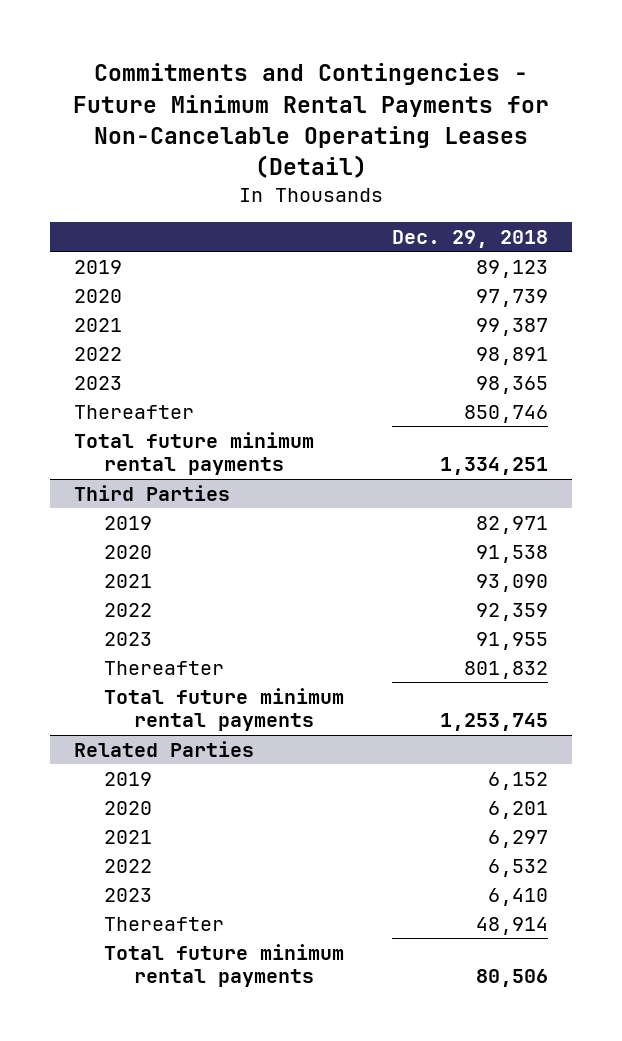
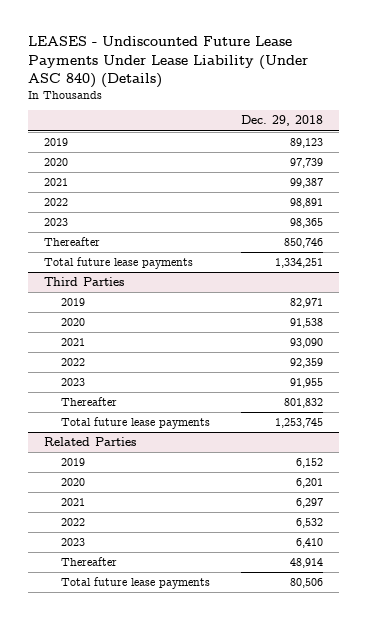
- Commitments and Contingencies - Future Minimum Rental Payments for Non-Cancelable Operating Leases (Detail)
+ LEASES - Undiscounted Future Lease Payments Under Lease Liability (Under ASC 840) (Details)
- Total future minimum rental payments | 1,334,251
+ Total future lease payments | 1,334,251
@ Third Parties
- Total future minimum rental payments | 1,253,745
+ Total future lease payments | 1,253,745
@ Related Parties
- Total future minimum rental payments | 80,506
+ Total future lease payments | 80,506

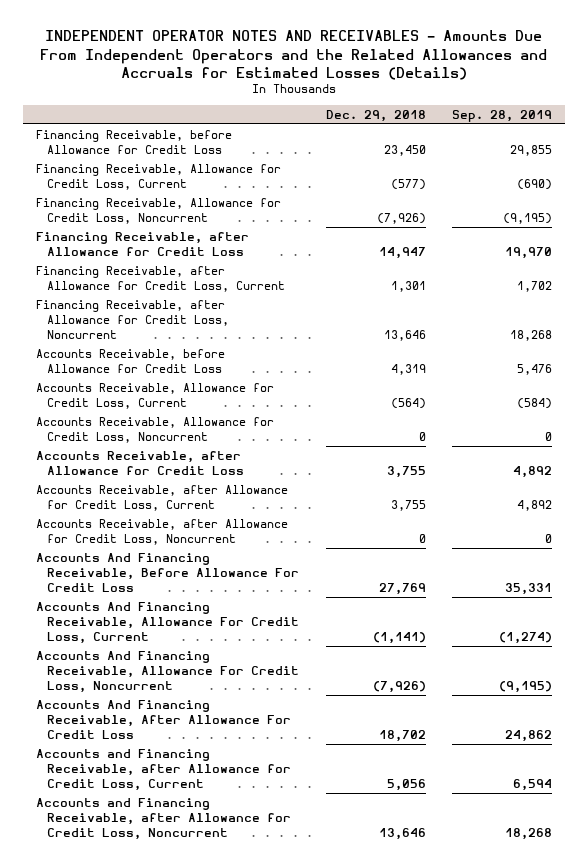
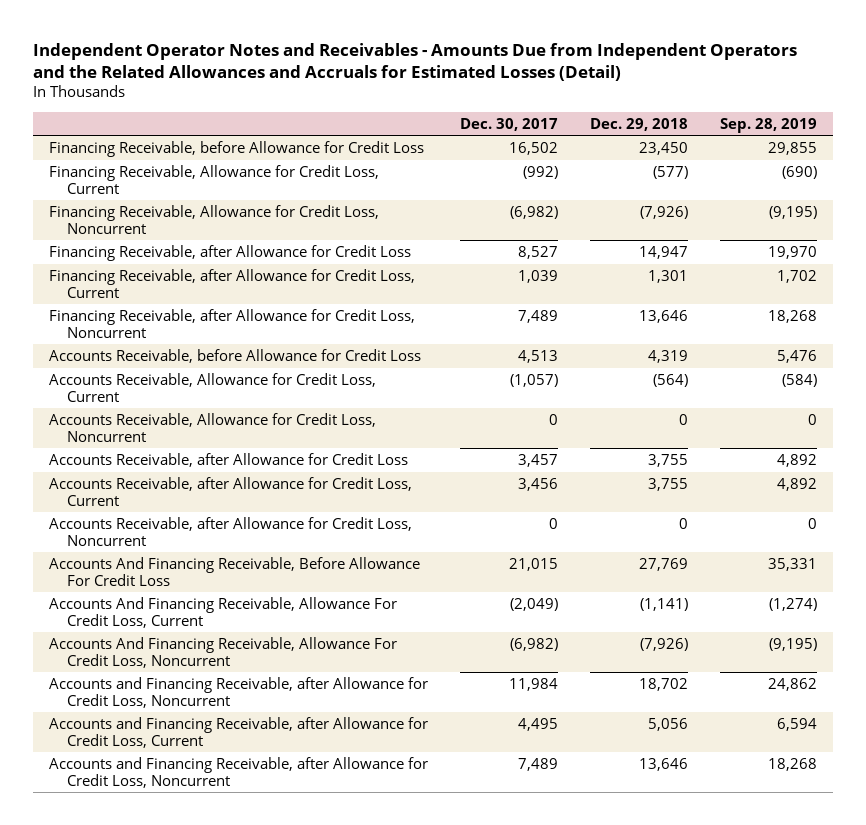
- INDEPENDENT OPERATOR NOTES AND RECEIVABLES - Amounts Due From Independent Operators and the Related Allowances and Accruals for Estimated Losses (Details)
+ Independent Operator Notes and Receivables - Amounts Due from Independent Operators and the Related Allowances and Accruals for Estimated Losses (Detail)
- | Dec. 29, 2018 | Sep. 28, 2019
+ | Dec. 30, 2017 | Dec. 29, 2018 | Sep. 28, 2019
- Accounts And Financing Receivable, After Allowance For Credit Loss | 18,702 | 24,862
+ Accounts and Financing Receivable, after Allowance for Credit Loss, Noncurrent | 11,984 | 18,702 | 24,862

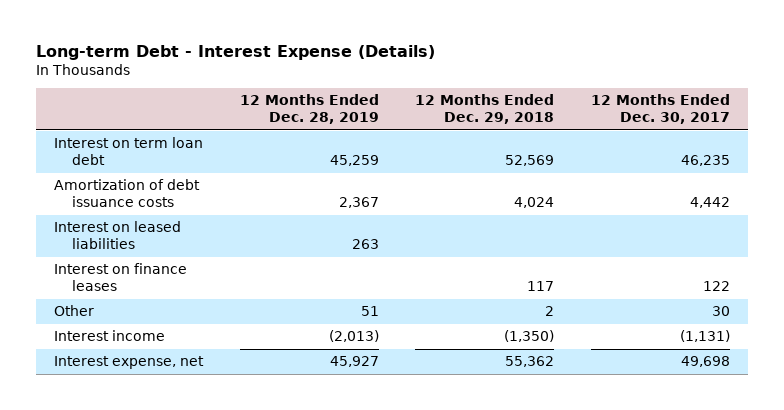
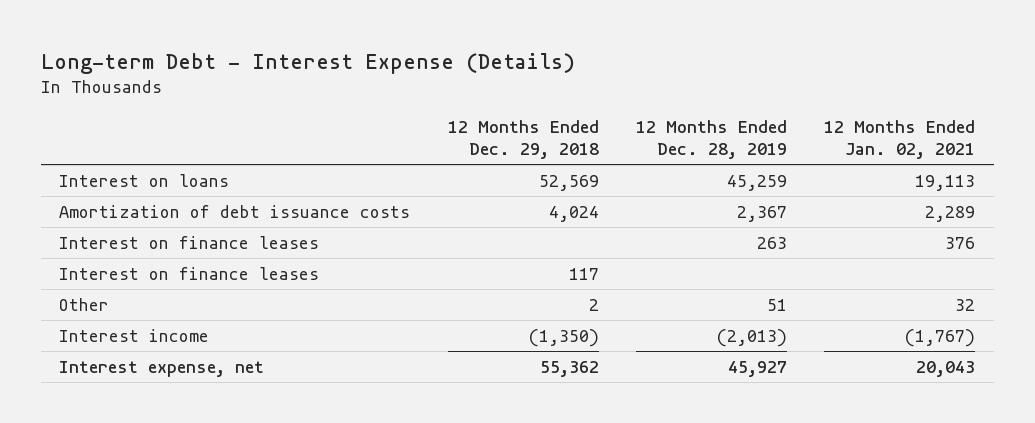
- | 12 Months Ended Dec. 28, 2019 | 12 Months Ended Dec. 29, 2018 | 12 Months Ended Dec. 30, 2017
+ | 12 Months Ended Dec. 29, 2018 | 12 Months Ended Dec. 28, 2019 | 12 Months Ended Jan. 02, 2021
- Interest on term loan debt | 45,259 | 52,569 | 46,235
+ Interest on loans | 52,569 | 45,259 | 19,113
- Interest on leased liabilities | 263 | |
+ Interest on finance leases | | 263 | 376

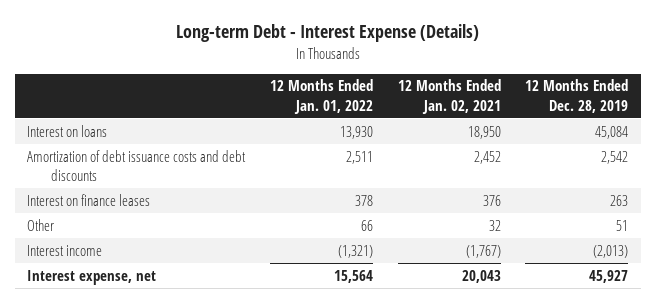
- | 12 Months Ended Dec. 29, 2018 | 12 Months Ended Dec. 28, 2019 | 12 Months Ended Jan. 02, 2021
+ | 12 Months Ended Jan. 01, 2022 | 12 Months Ended Jan. 02, 2021 | 12 Months Ended Dec. 28, 2019
- Interest on loans | 52,569 | 45,259 | 19,113
- Amortization of debt issuance costs | 4,024 | 2,367 | 2,289
+ Interest on loans | 13,930 | 18,950 | 45,084
+ Amortization of debt issuance costs and debt discounts | 2,511 | 2,452 | 2,542
- Interest on finance leases | 117 | |

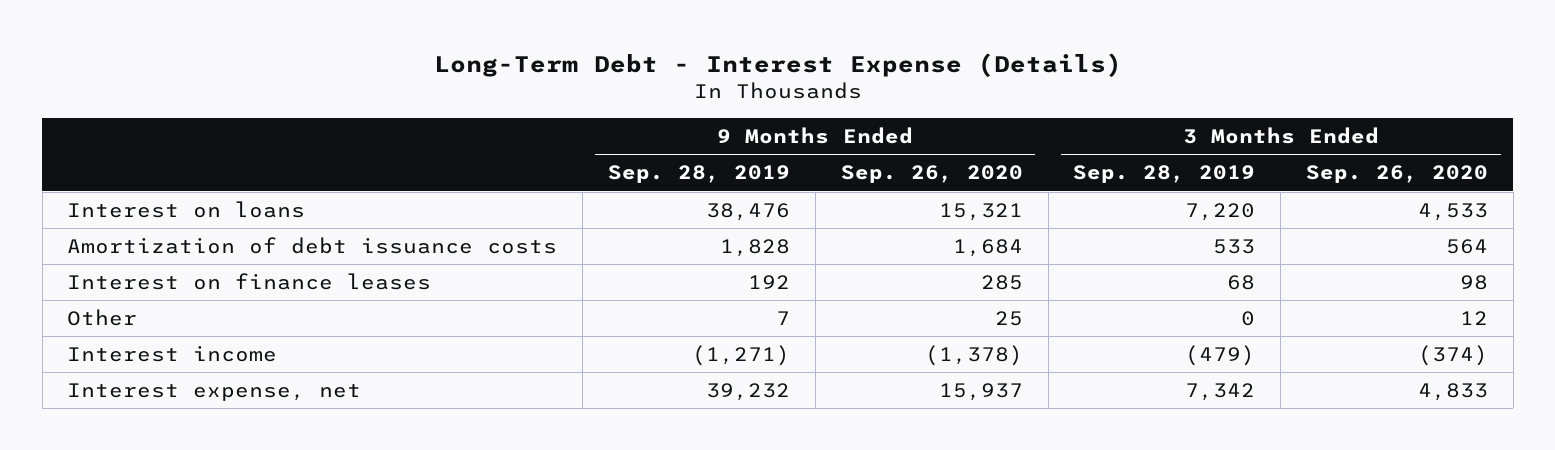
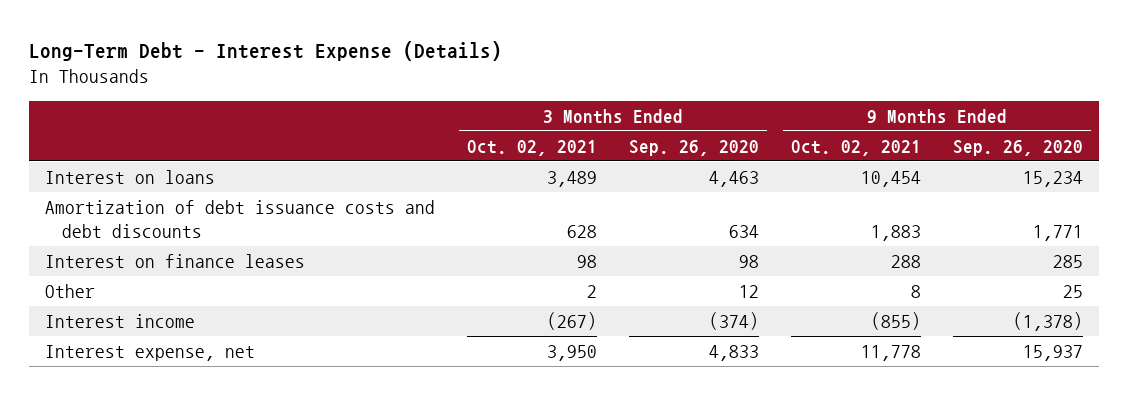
- | 9 Months Ended Sep. 28, 2019 | 9 Months Ended Sep. 26, 2020 | 3 Months Ended Sep. 28, 2019 | 3 Months Ended Sep. 26, 2020
+ | 3 Months Ended Oct. 02, 2021 | 3 Months Ended Sep. 26, 2020 | 9 Months Ended Oct. 02, 2021 | 9 Months Ended Sep. 26, 2020
- Interest on loans | 38,476 | 15,321 | 7,220 | 4,533
- Amortization of debt issuance costs | 1,828 | 1,684 | 533 | 564
+ Interest on loans | 3,489 | 4,463 | 10,454 | 15,234
+ Amortization of debt issuance costs and debt discounts | 628 | 634 | 1,883 | 1,771

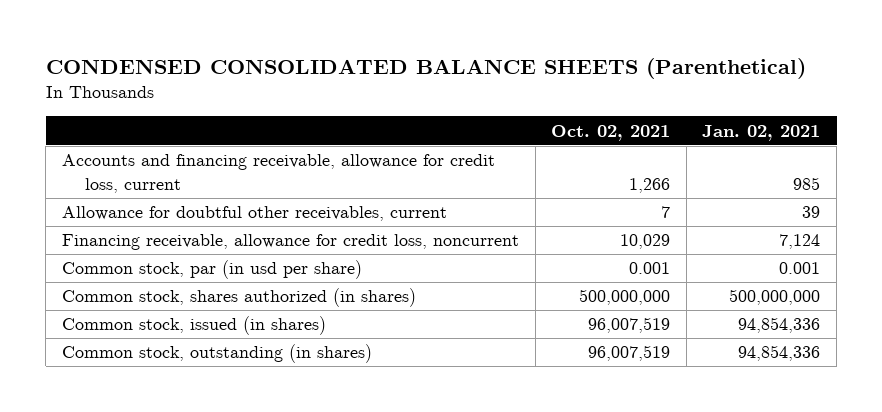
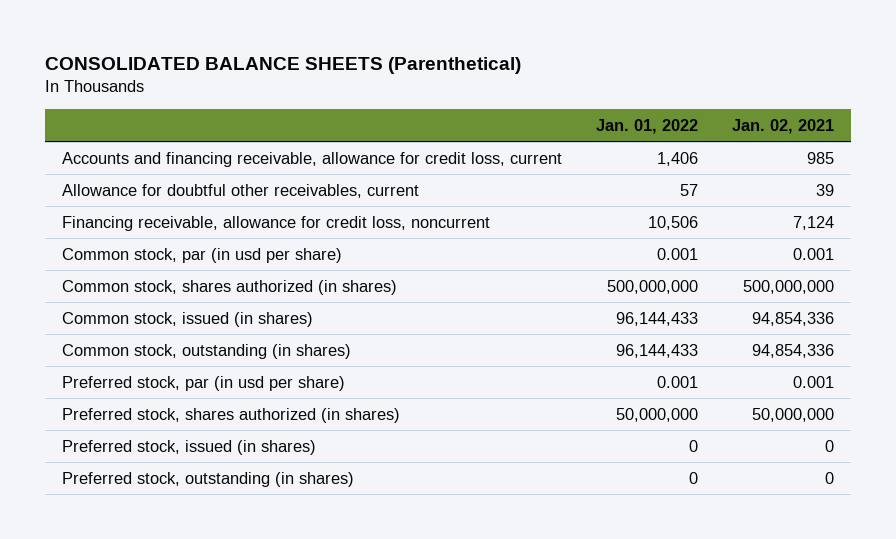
- CONDENSED CONSOLIDATED BALANCE SHEETS (Parenthetical)
+ CONSOLIDATED BALANCE SHEETS (Parenthetical)
- | Oct. 02, 2021 | Jan. 02, 2021
+ | Jan. 01, 2022 | Jan. 02, 2021
+ Preferred stock, par (in usd per share) | 0.001 | 0.001
+ Preferred stock, shares authorized (in shares) | 50,000,000 | 50,000,000
+ Preferred stock, issued (in shares) | 0 | 0
+ Preferred stock, outstanding (in shares) | 0 | 0

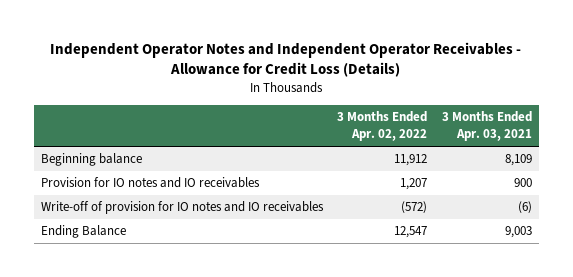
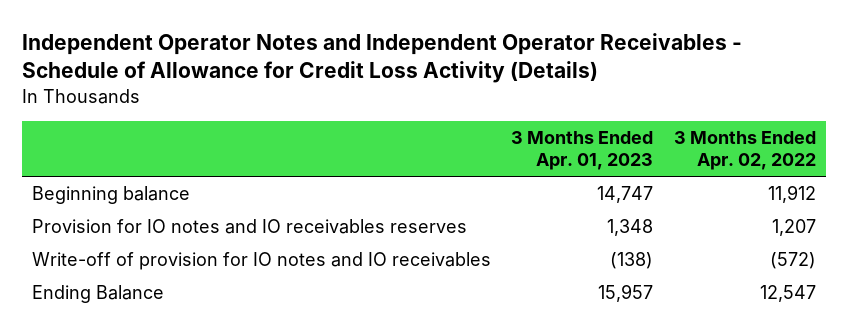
- Independent Operator Notes and Independent Operator Receivables - Allowance for Credit Loss (Details)
+ Independent Operator Notes and Independent Operator Receivables - Schedule of Allowance for Credit Loss Activity (Details)
- | 3 Months Ended Apr. 02, 2022 | 3 Months Ended Apr. 03, 2021
+ | 3 Months Ended Apr. 01, 2023 | 3 Months Ended Apr. 02, 2022
- Provision for IO notes and IO receivables | 1,207 | 900
+ Provision for IO notes and IO receivables reserves | 1,348 | 1,207

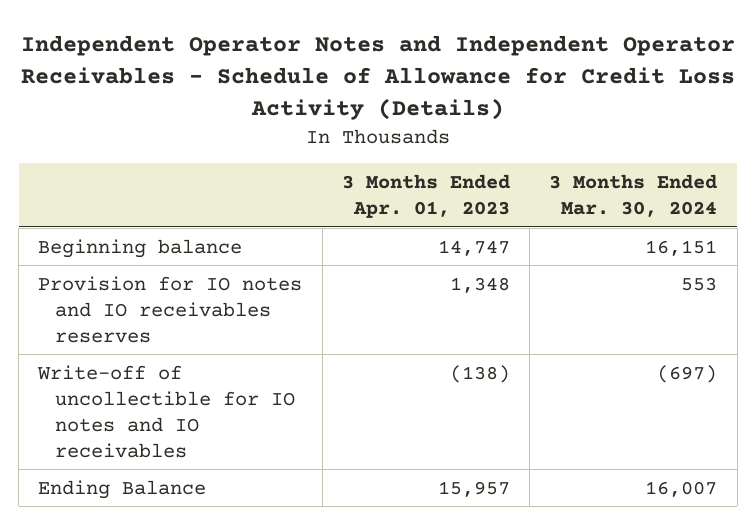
- | 3 Months Ended Apr. 01, 2023 | 3 Months Ended Apr. 02, 2022
+ | 3 Months Ended Apr. 01, 2023 | 3 Months Ended Mar. 30, 2024
- Write-off of provision for IO notes and IO receivables | (138) | (572)
+ Write-off of uncollectible for IO notes and IO receivables | (138) | (697)

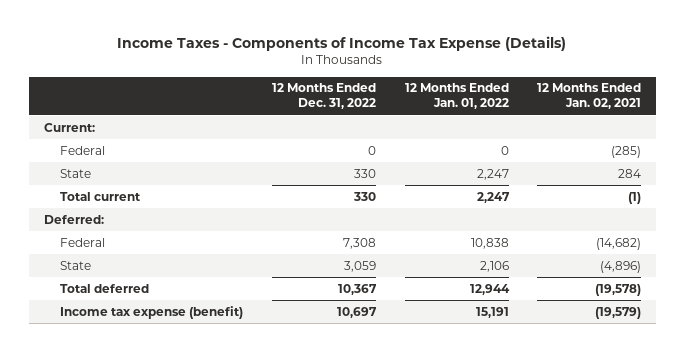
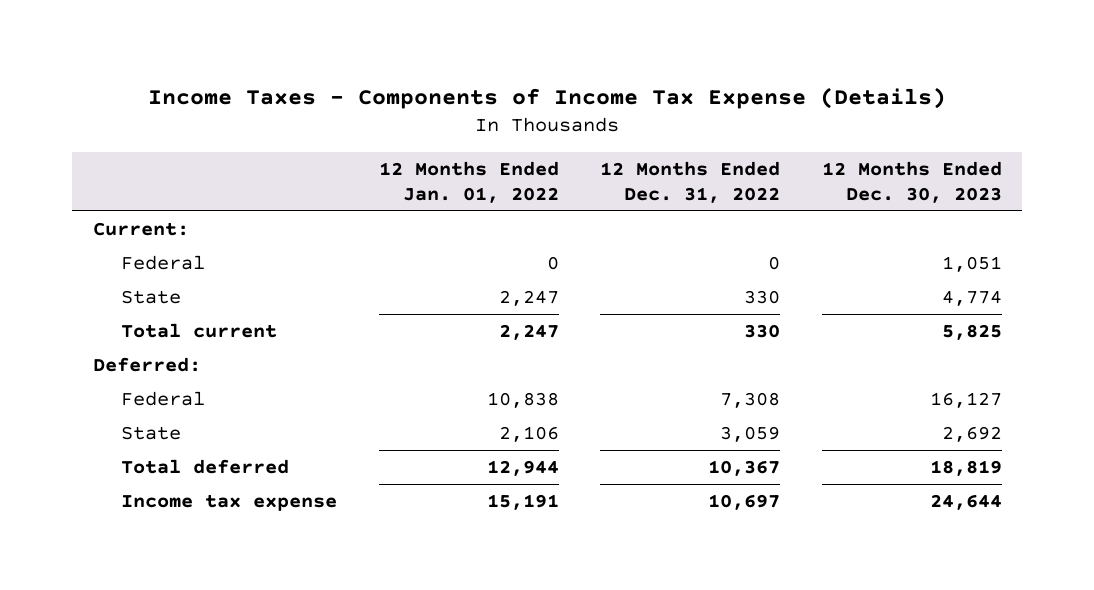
- | 12 Months Ended Dec. 31, 2022 | 12 Months Ended Jan. 01, 2022 | 12 Months Ended Jan. 02, 2021
+ | 12 Months Ended Jan. 01, 2022 | 12 Months Ended Dec. 31, 2022 | 12 Months Ended Dec. 30, 2023
- Income tax expense (benefit) | 10,697 | 15,191 | (19,579)
+ Income tax expense | 15,191 | 10,697 | 24,644

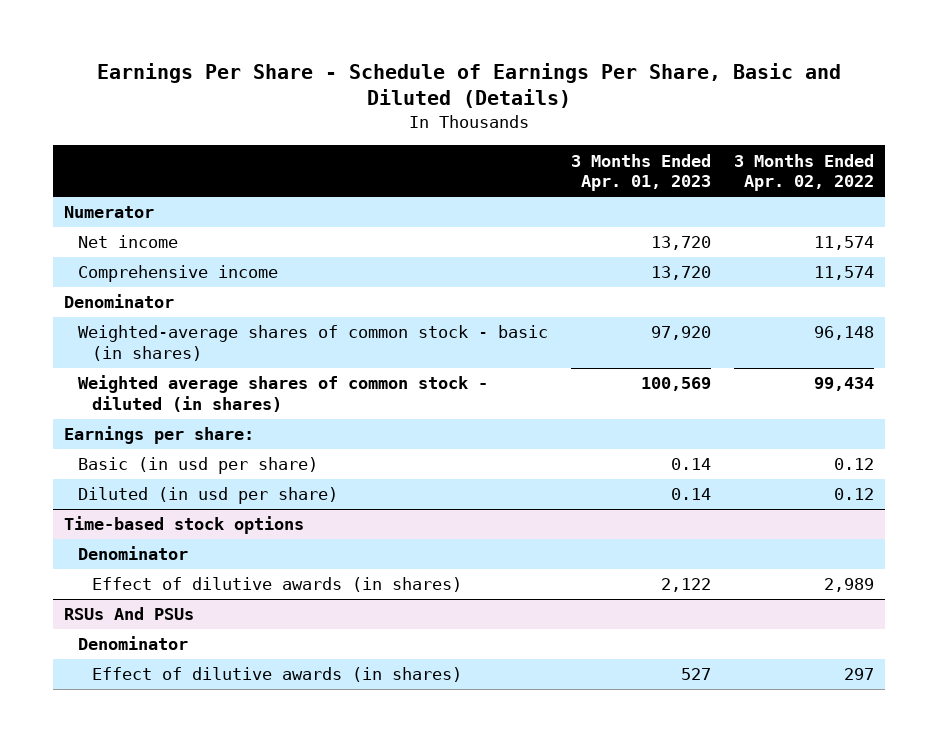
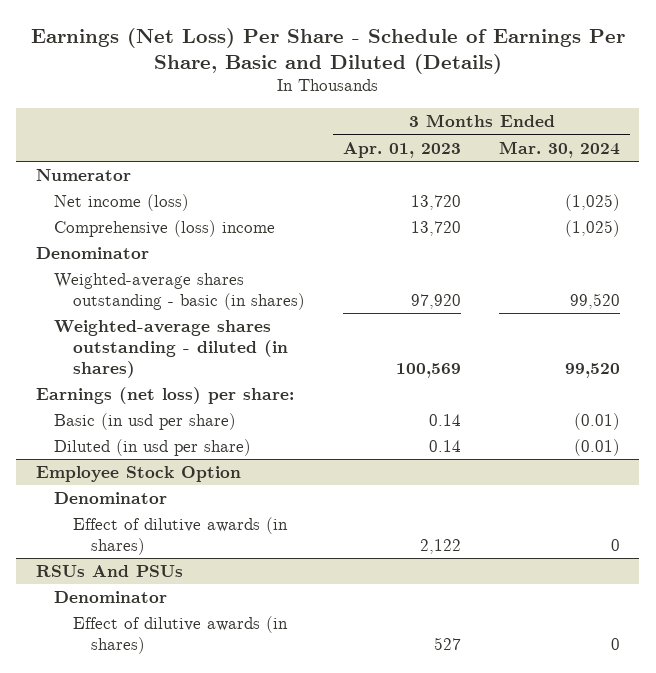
- Earnings Per Share - Schedule of Earnings Per Share, Basic and Diluted (Details)
+ Earnings (Net Loss) Per Share - Schedule of Earnings Per Share, Basic and Diluted (Details)
- | 3 Months Ended Apr. 01, 2023 | 3 Months Ended Apr. 02, 2022
+ | 3 Months Ended Apr. 01, 2023 | 3 Months Ended Mar. 30, 2024
- Net income | 13,720 | 11,574
- Comprehensive income | 13,720 | 11,574
+ Net income (loss) | 13,720 | (1,025)
+ Comprehensive (loss) income | 13,720 | (1,025)
- Weighted-average shares of common stock - basic (in shares) | 97,920 | 96,148
- Weighted average shares of common stock - diluted (in shares) | 100,569 | 99,434
- Earnings per share:
+ Weighted-average shares outstanding - basic (in shares) | 97,920 | 99,520
+ Weighted-average shares outstanding - diluted (in shares) | 100,569 | 99,520
+ Earnings (net loss) per share:
- Time-based stock options
+ Employee Stock Option

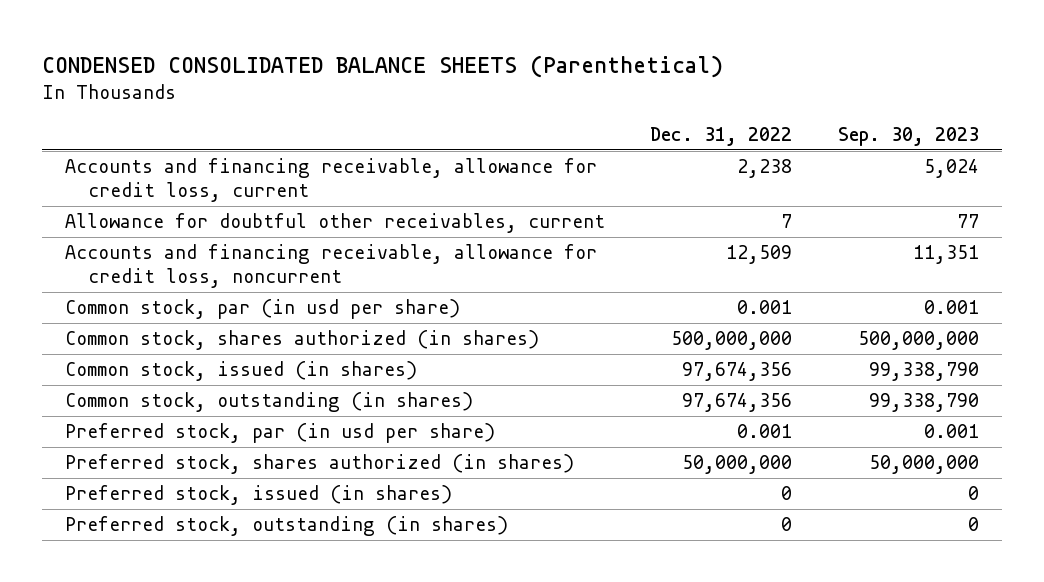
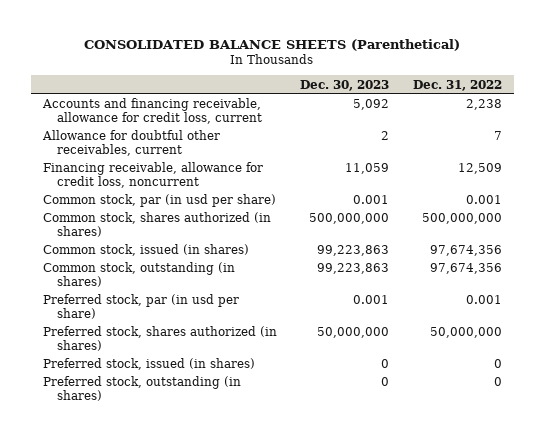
- CONDENSED CONSOLIDATED BALANCE SHEETS (Parenthetical)
+ CONSOLIDATED BALANCE SHEETS (Parenthetical)
- | Dec. 31, 2022 | Sep. 30, 2023
+ | Dec. 30, 2023 | Dec. 31, 2022
- Accounts and financing receivable, allowance for credit loss, noncurrent | 12,509 | 11,351
+ Financing receivable, allowance for credit loss, noncurrent | 11,059 | 12,509

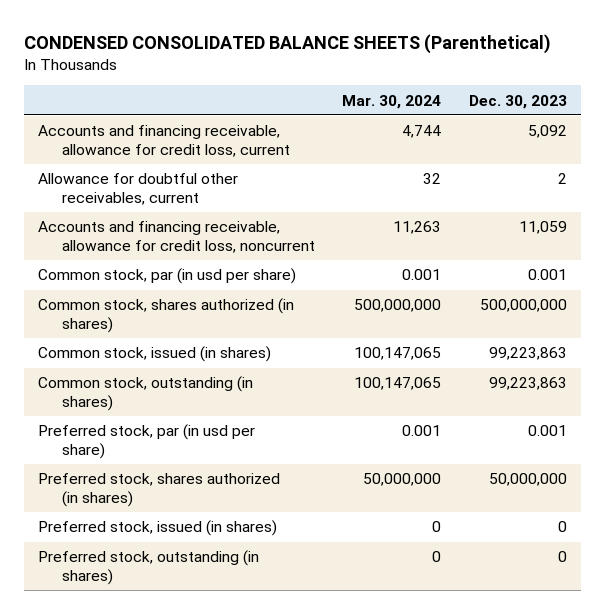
- CONSOLIDATED BALANCE SHEETS (Parenthetical)
+ CONDENSED CONSOLIDATED BALANCE SHEETS (Parenthetical)
- | Dec. 30, 2023 | Dec. 31, 2022
+ | Mar. 30, 2024 | Dec. 30, 2023
- Financing receivable, allowance for credit loss, noncurrent | 11,059 | 12,509
+ Accounts and financing receivable, allowance for credit loss, noncurrent | 11,263 | 11,059

